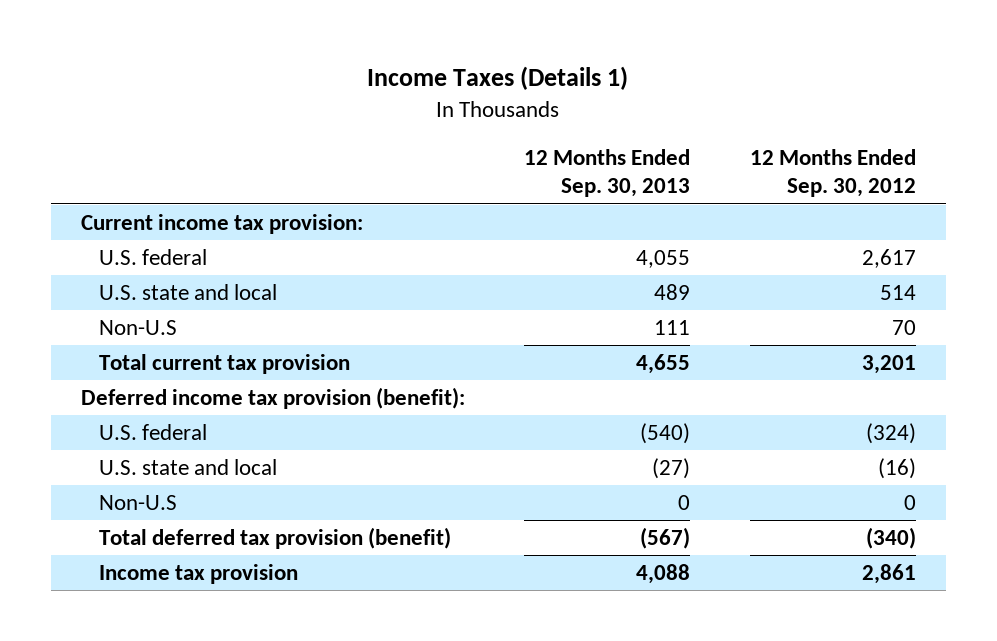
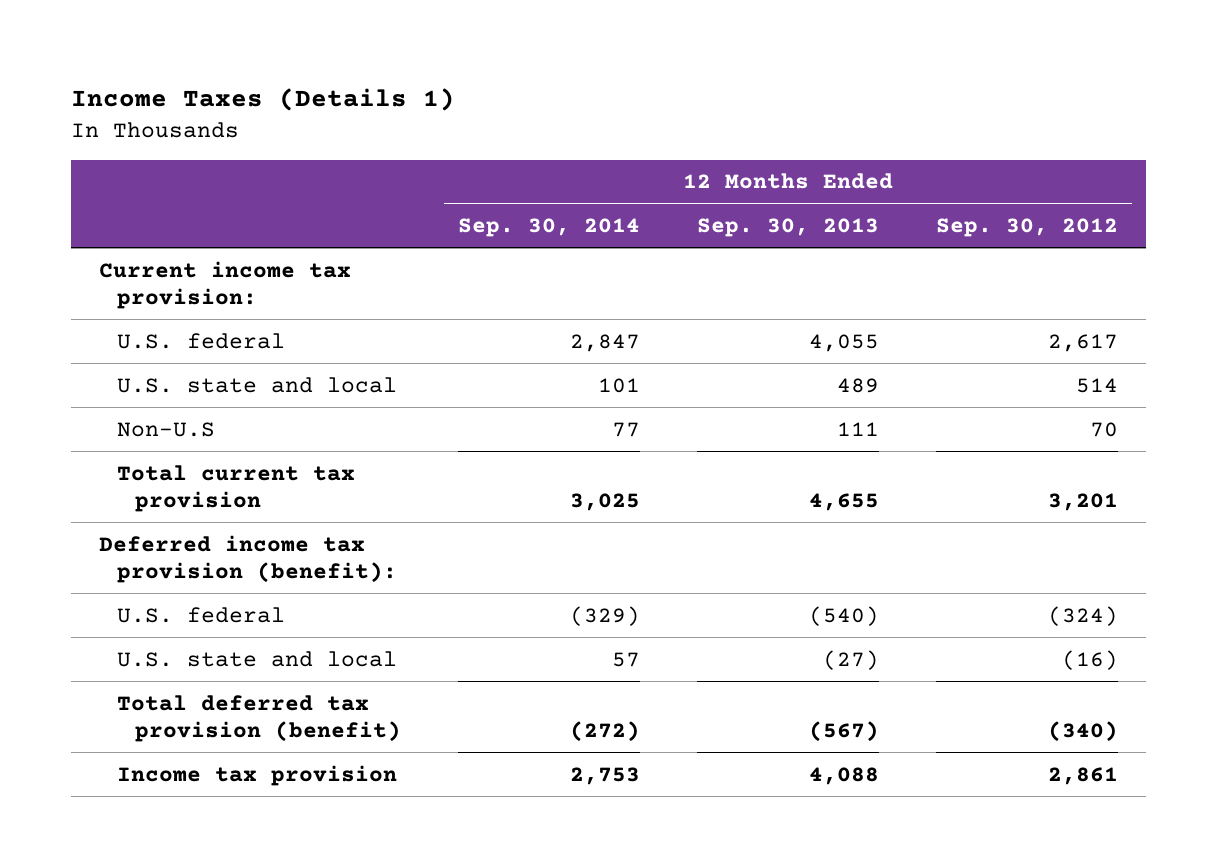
- | 12 Months Ended Sep. 30, 2013 | 12 Months Ended Sep. 30, 2012
+ | 12 Months Ended Sep. 30, 2014 | 12 Months Ended Sep. 30, 2013 | 12 Months Ended Sep. 30, 2012
- Non-U.S | 0 | 0

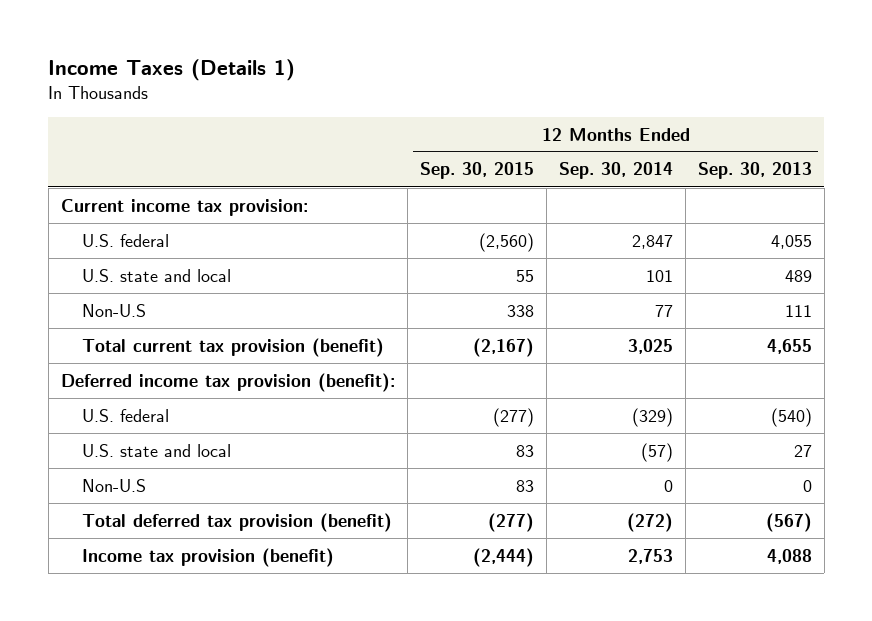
- | 12 Months Ended Sep. 30, 2014 | 12 Months Ended Sep. 30, 2013 | 12 Months Ended Sep. 30, 2012
+ | 12 Months Ended Sep. 30, 2015 | 12 Months Ended Sep. 30, 2014 | 12 Months Ended Sep. 30, 2013
- Total current tax provision | 3,025 | 4,655 | 3,201
+ Total current tax provision (benefit) | (2,167) | 3,025 | 4,655
- U.S. state and local | 57 | (27) | (16)
+ U.S. state and local | 83 | (57) | 27
+ Non-U.S | 83 | 0 | 0
- Income tax provision | 2,753 | 4,088 | 2,861
+ Income tax provision (benefit) | (2,444) | 2,753 | 4,088

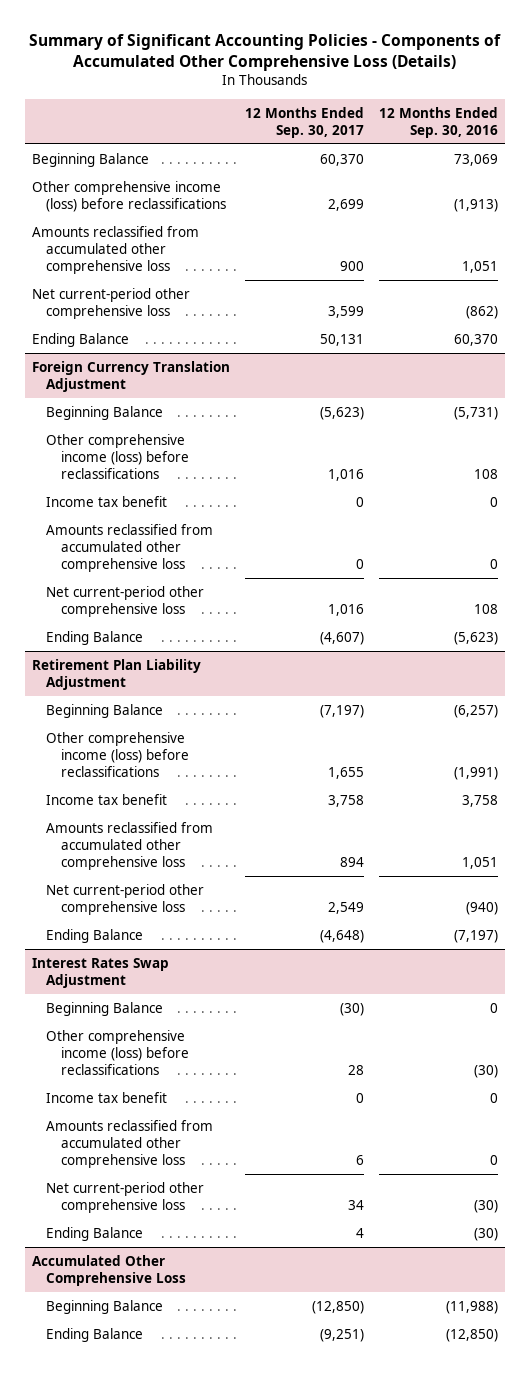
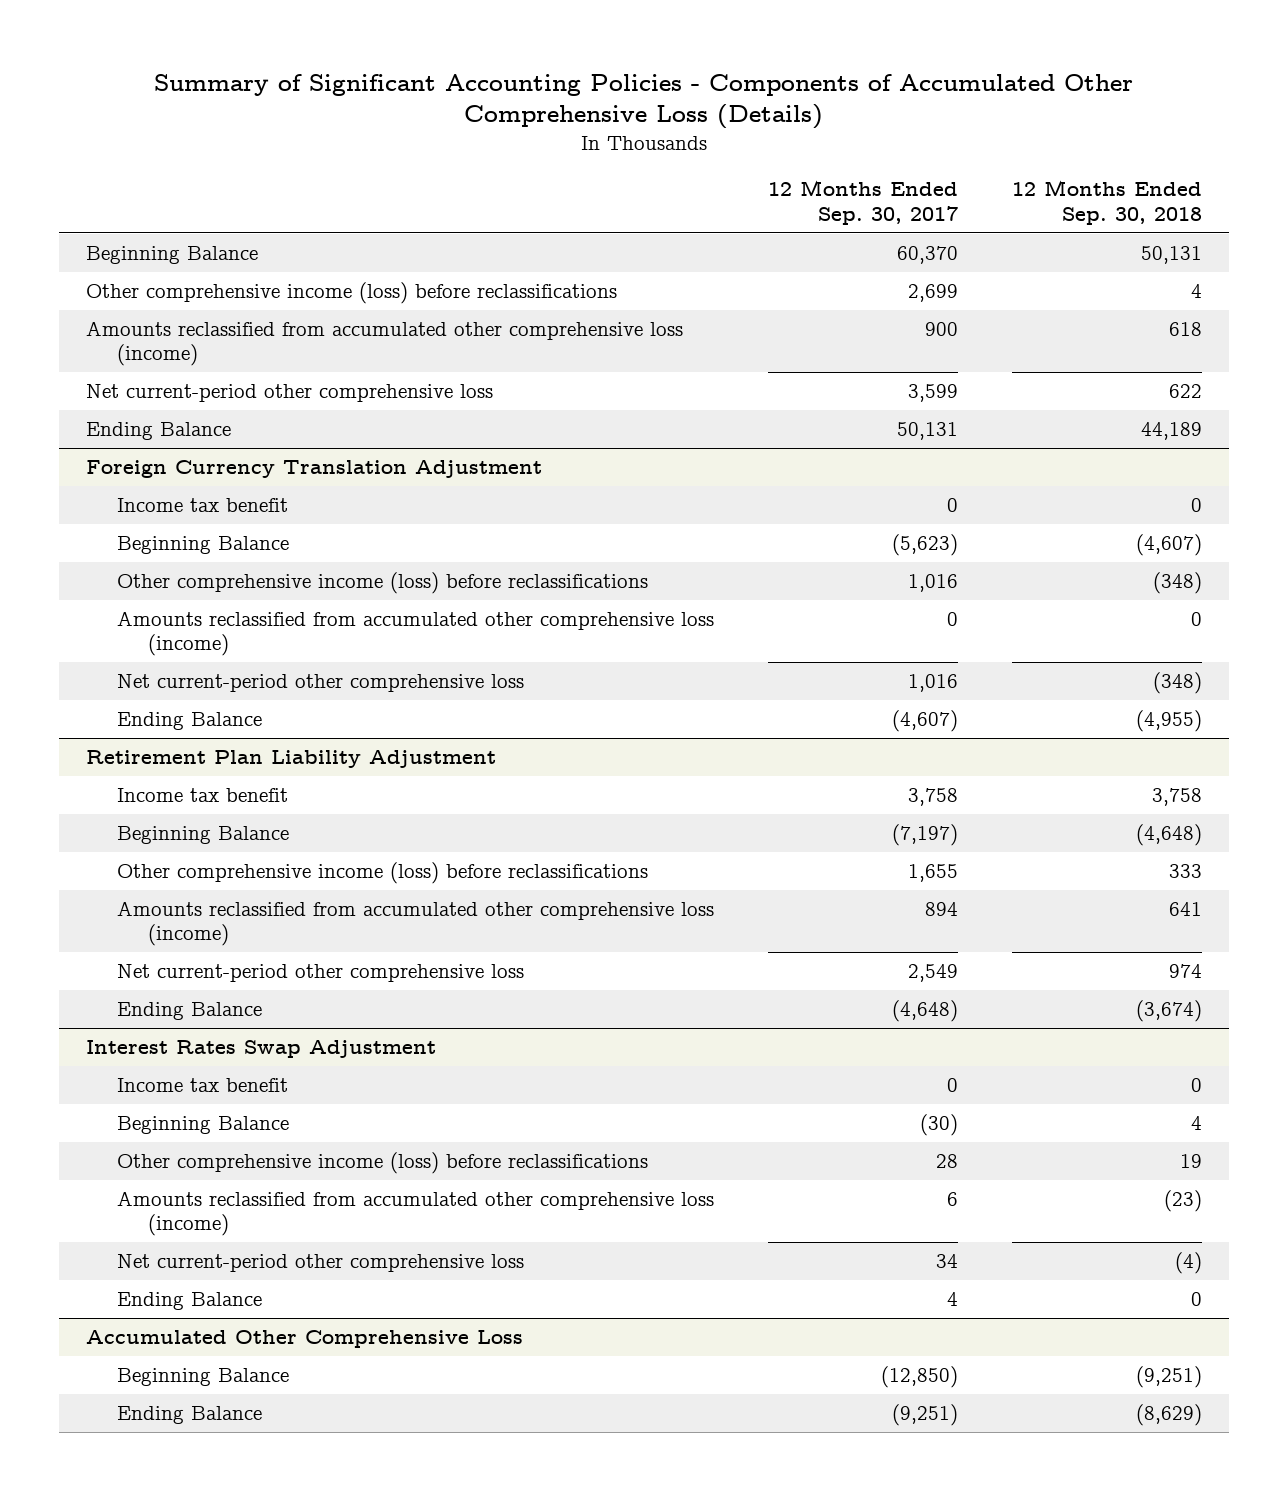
- | 12 Months Ended Sep. 30, 2017 | 12 Months Ended Sep. 30, 2016
+ | 12 Months Ended Sep. 30, 2017 | 12 Months Ended Sep. 30, 2018
- Amounts reclassified from accumulated other comprehensive loss | 900 | 1,051
+ Amounts reclassified from accumulated other comprehensive loss (income) | 900 | 618
@ Foreign Currency Translation Adjustment
moved up: Income tax benefit | 0 | 0
- Amounts reclassified from accumulated other comprehensive loss | 0 | 0
+ Amounts reclassified from accumulated other comprehensive loss (income) | 0 | 0
@ Retirement Plan Liability Adjustment
moved up: Income tax benefit | 3,758 | 3,758
- Amounts reclassified from accumulated other comprehensive loss | 894 | 1,051
+ Amounts reclassified from accumulated other comprehensive loss (income) | 894 | 641
@ Interest Rates Swap Adjustment
moved up: Income tax benefit | 0 | 0
- Amounts reclassified from accumulated other comprehensive loss | 6 | 0
+ Amounts reclassified from accumulated other comprehensive loss (income) | 6 | (23)

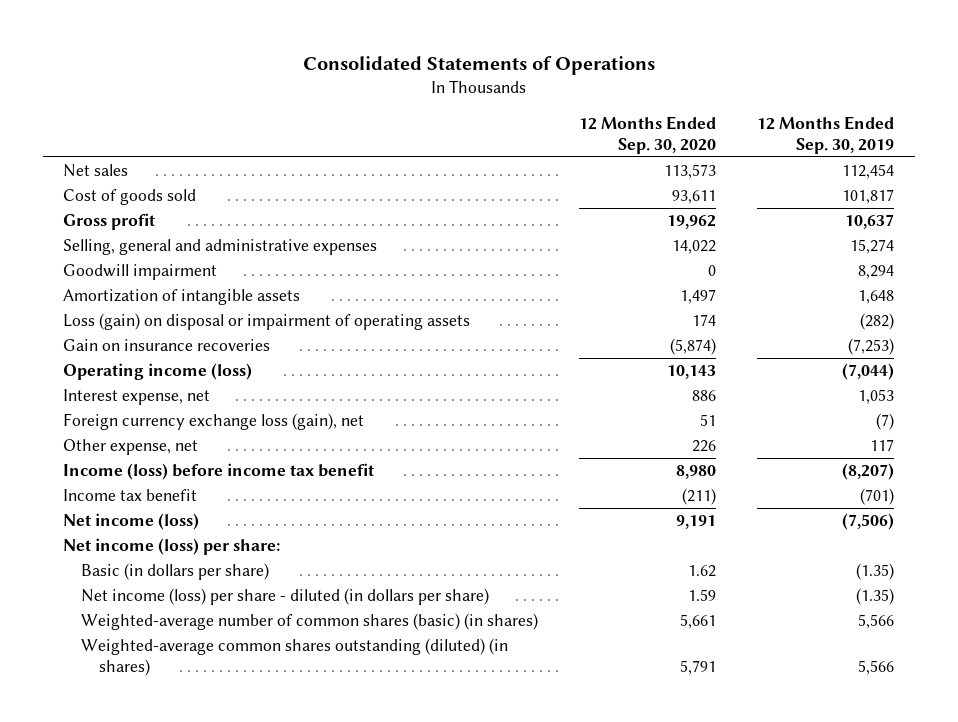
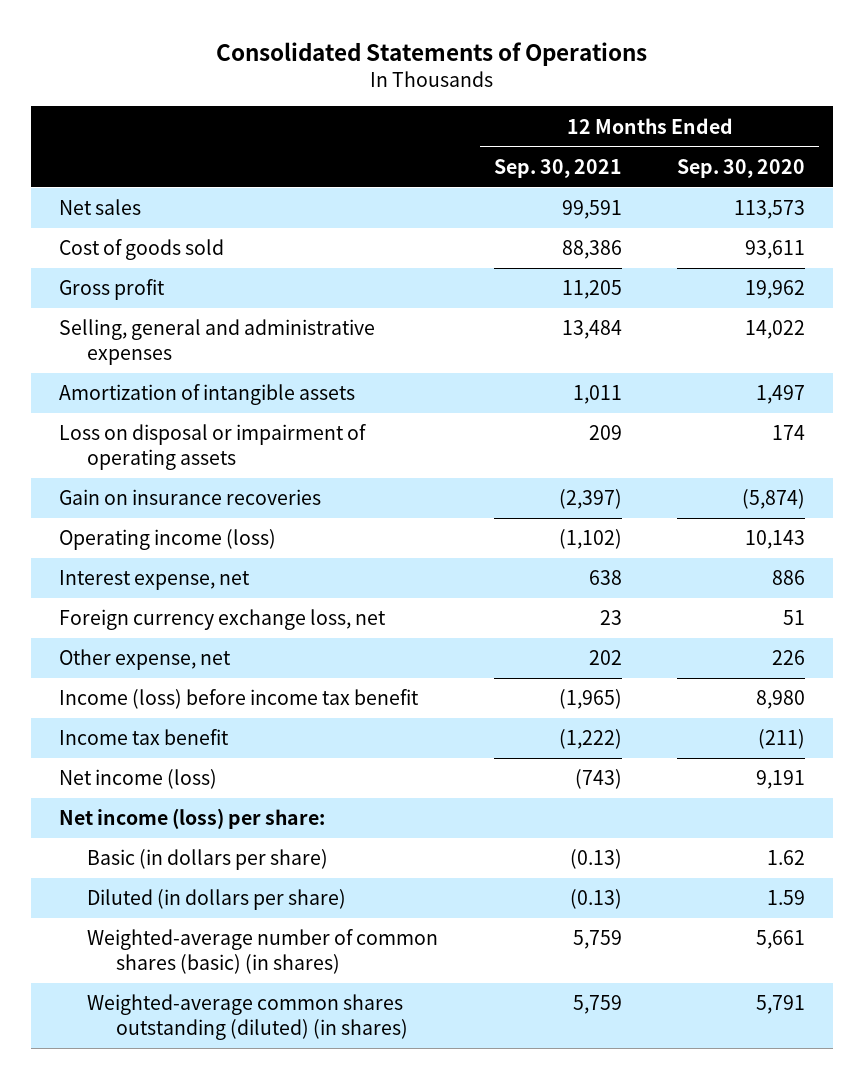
- | 12 Months Ended Sep. 30, 2020 | 12 Months Ended Sep. 30, 2019
+ | 12 Months Ended Sep. 30, 2021 | 12 Months Ended Sep. 30, 2020
- Goodwill impairment | 0 | 8,294
- Loss (gain) on disposal or impairment of operating assets | 174 | (282)
+ Loss on disposal or impairment of operating assets | 209 | 174
- Foreign currency exchange loss (gain), net | 51 | (7)
+ Foreign currency exchange loss, net | 23 | 51
- Net income (loss) per share - diluted (in dollars per share) | 1.59 | (1.35)
+ Diluted (in dollars per share) | (0.13) | 1.59

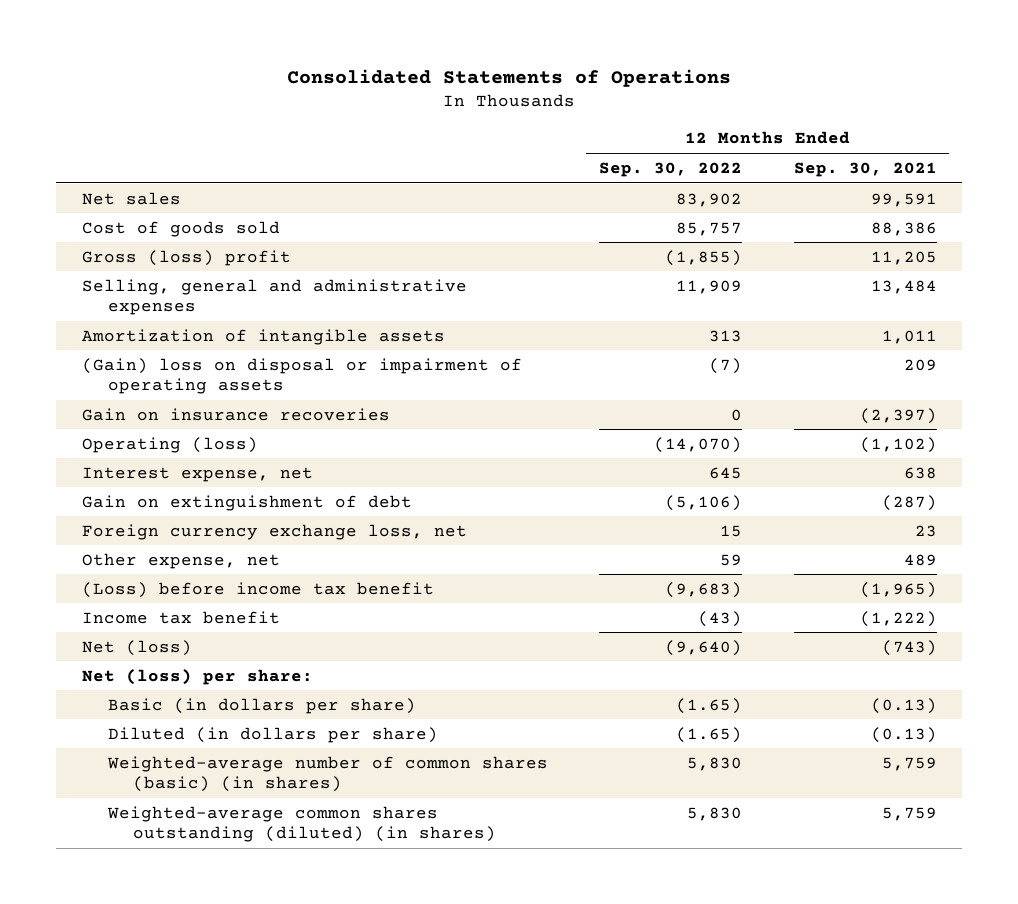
- | 12 Months Ended Sep. 30, 2021 | 12 Months Ended Sep. 30, 2020
+ | 12 Months Ended Sep. 30, 2022 | 12 Months Ended Sep. 30, 2021
- Gross profit | 11,205 | 19,962
+ Gross (loss) profit | (1,855) | 11,205
- Loss on disposal or impairment of operating assets | 209 | 174
+ (Gain) loss on disposal or impairment of operating assets | (7) | 209
- Operating income (loss) | (1,102) | 10,143
+ Operating (loss) | (14,070) | (1,102)
+ Gain on extinguishment of debt | (5,106) | (287)
- Other expense, net | 202 | 226
- Income (loss) before income tax benefit | (1,965) | 8,980
+ Other expense, net | 59 | 489
+ (Loss) before income tax benefit | (9,683) | (1,965)
- Net income (loss) | (743) | 9,191
- Net income (loss) per share:
+ Net (loss) | (9,640) | (743)
+ Net (loss) per share:

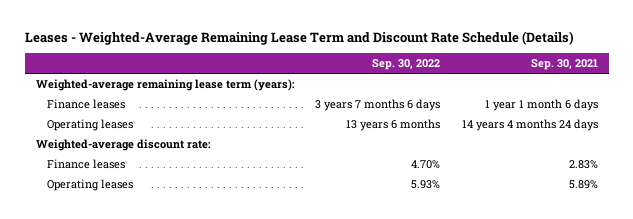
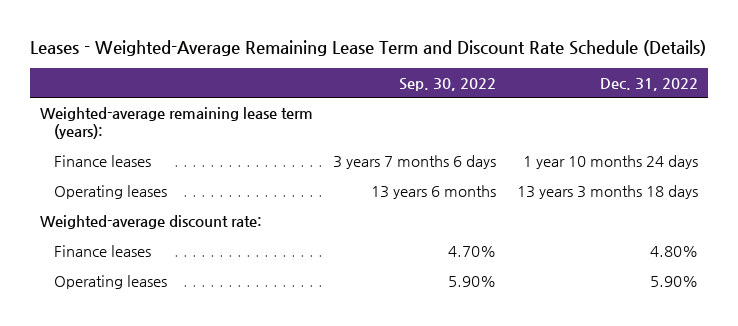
- | Sep. 30, 2022 | Sep. 30, 2021
+ | Sep. 30, 2022 | Dec. 31, 2022
- Operating leases | 5.93% | 5.89%
+ Operating leases | 5.90% | 5.90%

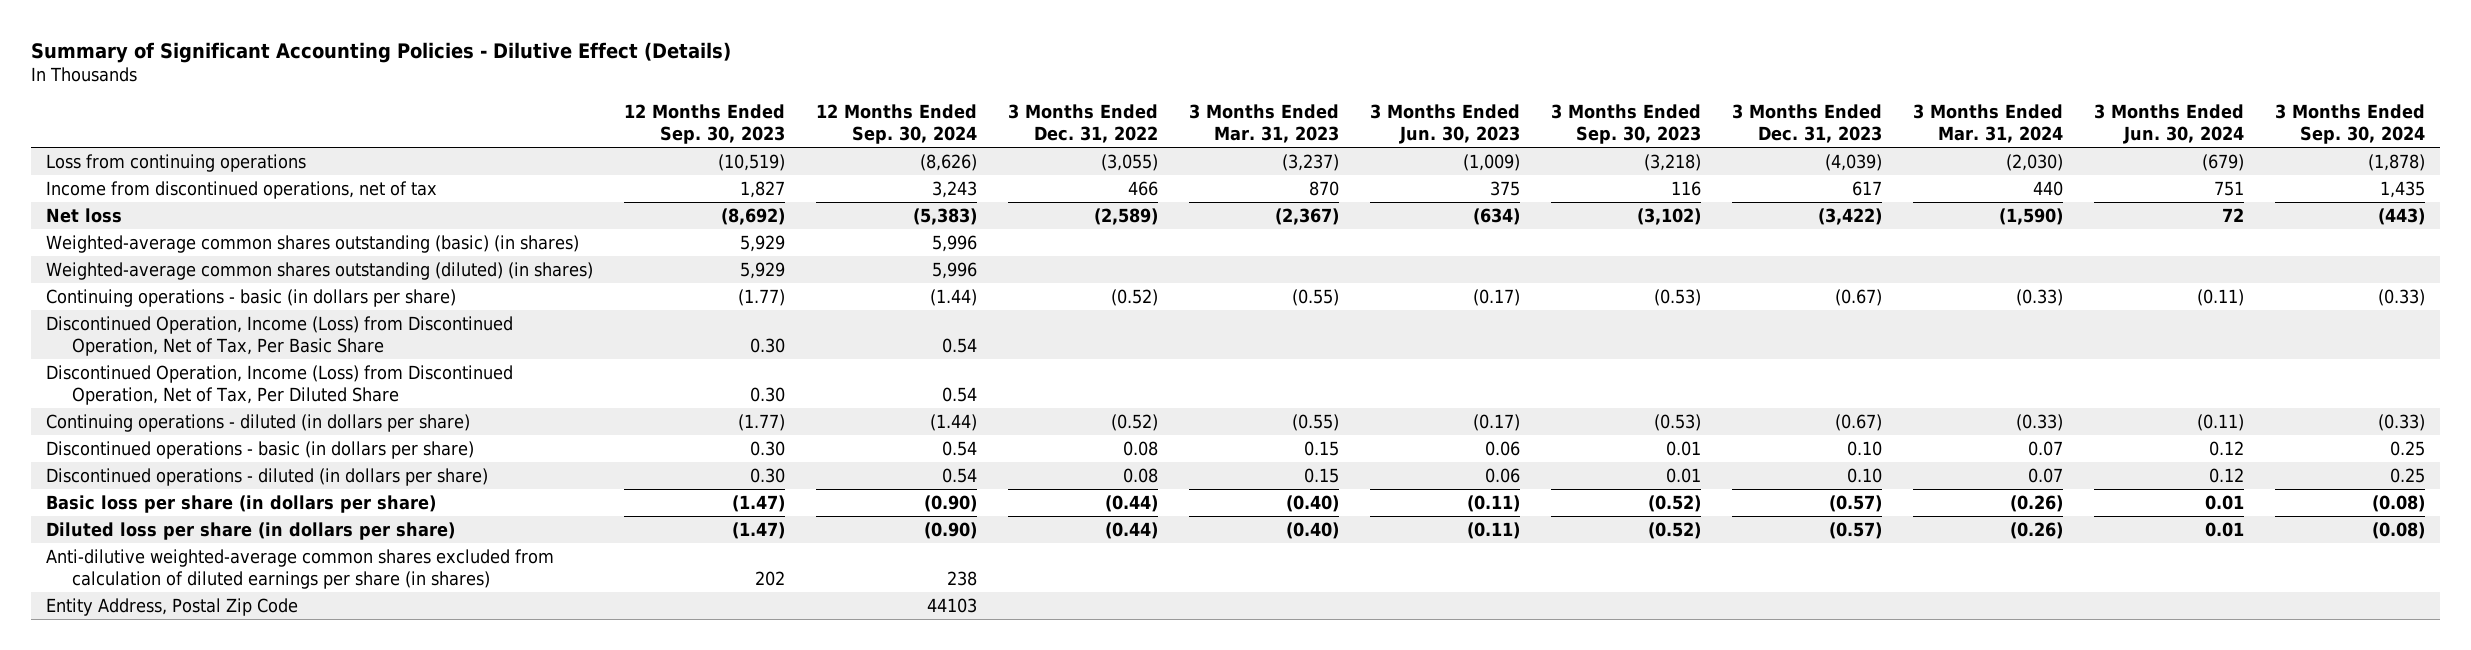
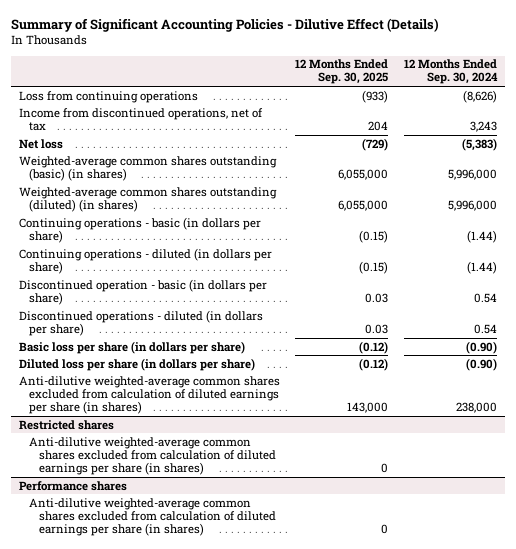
- | 12 Months Ended Sep. 30, 2023 | 12 Months Ended Sep. 30, 2024 | 3 Months Ended Dec. 31, 2022 | 3 Months Ended Mar. 31, 2023 | 3 Months Ended Jun. 30, 2023 | 3 Months Ended Sep. 30, 2023 | 3 Months Ended Dec. 31, 2023 | 3 Months Ended Mar. 31, 2024 | 3 Months Ended Jun. 30, 2024 | 3 Months Ended Sep. 30, 2024
+ | 12 Months Ended Sep. 30, 2025 | 12 Months Ended Sep. 30, 2024
- Weighted-average common shares outstanding (basic) (in shares) | 5,929 | 5,996 | | | | | | | |
- Weighted-average common shares outstanding (diluted) (in shares) | 5,929 | 5,996 | | | | | | | |
+ Weighted-average common shares outstanding (basic) (in shares) | 6,055,000 | 5,996,000
+ Weighted-average common shares outstanding (diluted) (in shares) | 6,055,000 | 5,996,000
- Discontinued Operation, Income (Loss) from Discontinued Operation, Net of Tax, Per Basic Share | 0.30 | 0.54 | | | | | | | |
- Discontinued Operation, Income (Loss) from Discontinued Operation, Net of Tax, Per Diluted Share | 0.30 | 0.54 | | | | | | | |
- Discontinued operations - basic (in dollars per share) | 0.30 | 0.54 | 0.08 | 0.15 | 0.06 | 0.01 | 0.10 | 0.07 | 0.12 | 0.25
+ Discontinued operation - basic (in dollars per share) | 0.03 | 0.54
- Anti-dilutive weighted-average common shares excluded from calculation of diluted earnings per share (in shares) | 202 | 238 | | | | | | | |
- Entity Address, Postal Zip Code | | 44103 | | | | | | | |
+ Anti-dilutive weighted-average common shares excluded from calculation of diluted earnings per share (in shares) | 143,000 | 238,000
+ Restricted shares
+ Anti-dilutive weighted-average common shares excluded from calculation of diluted earnings per share (in shares) | 0 |
+ Performance shares
+ Anti-dilutive weighted-average common shares excluded from calculation of diluted earnings per share (in shares) | 0 |

